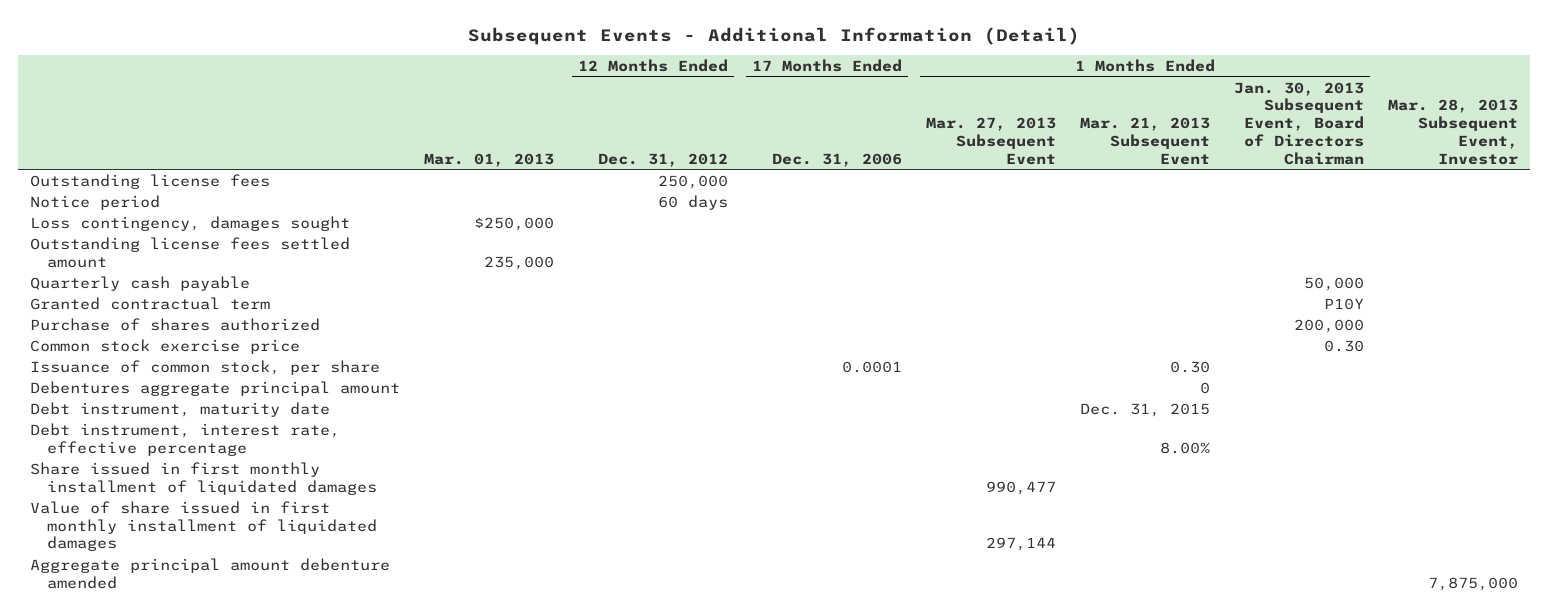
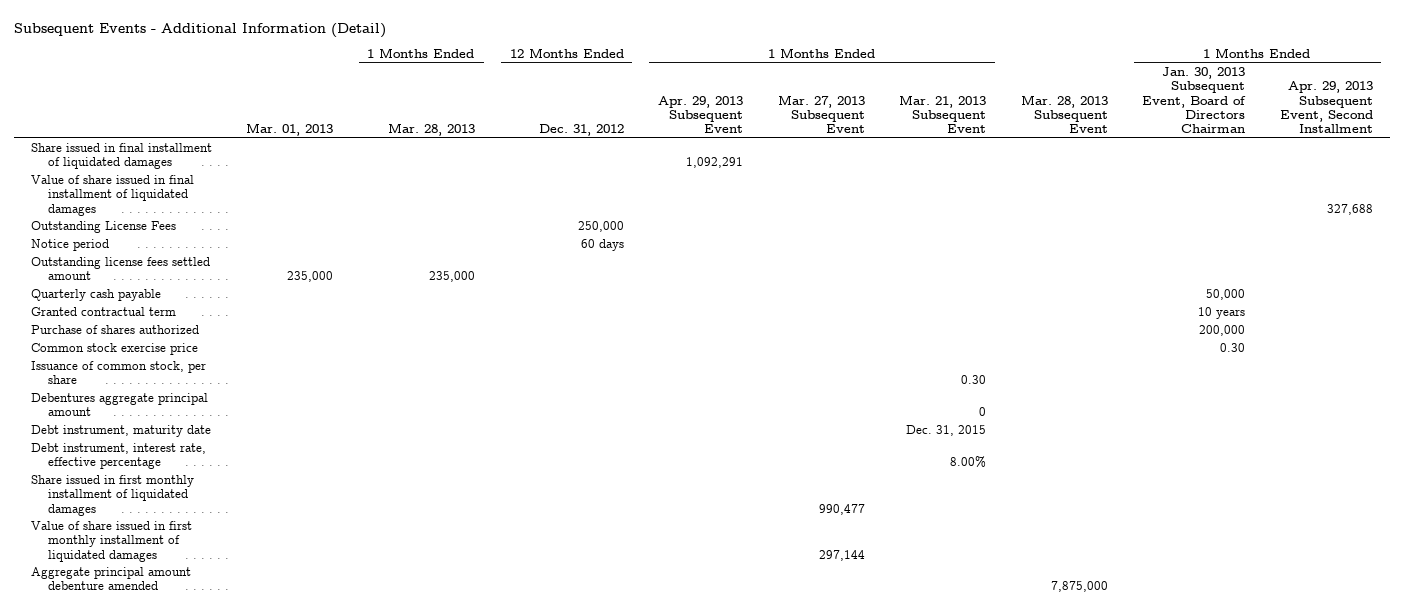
- | Mar. 01, 2013 | 12 Months Ended Dec. 31, 2012 | 17 Months Ended Dec. 31, 2006 | 1 Months Ended Mar. 27, 2013 Subsequent Event | 1 Months Ended Mar. 21, 2013 Subsequent Event | 1 Months Ended Jan. 30, 2013 Subsequent Event, Board of Directors Chairman | Mar. 28, 2013 Subsequent Event, Investor
+ | Mar. 01, 2013 | 1 Months Ended Mar. 28, 2013 | 12 Months Ended Dec. 31, 2012 | 1 Months Ended Apr. 29, 2013 Subsequent Event | 1 Months Ended Mar. 27, 2013 Subsequent Event | 1 Months Ended Mar. 21, 2013 Subsequent Event | Mar. 28, 2013 Subsequent Event | 1 Months Ended Jan. 30, 2013 Subsequent Event, Board of Directors Chairman | 1 Months Ended Apr. 29, 2013 Subsequent Event, Second Installment
- Outstanding license fees | | 250,000 | | | | |
+ Share issued in final installment of liquidated damages | | | | 1,092,291 | | | | |
+ Value of share issued in final installment of liquidated damages | | | | | | | | | 327,688
+ Outstanding License Fees | | | 250,000 | | | | | |
- Loss contingency, damages sought | $250,000 | | | | | |
- Granted contractual term | | | | | | P10Y |
+ Granted contractual term | | | | | | | | 10 years |

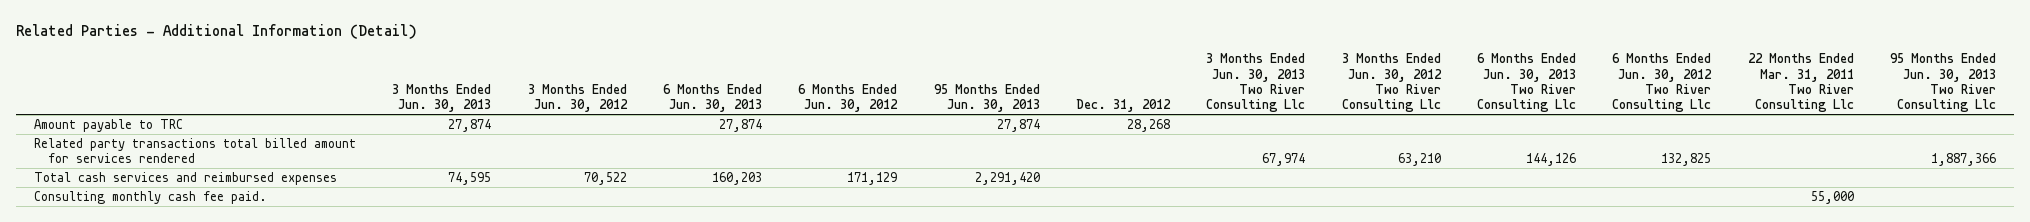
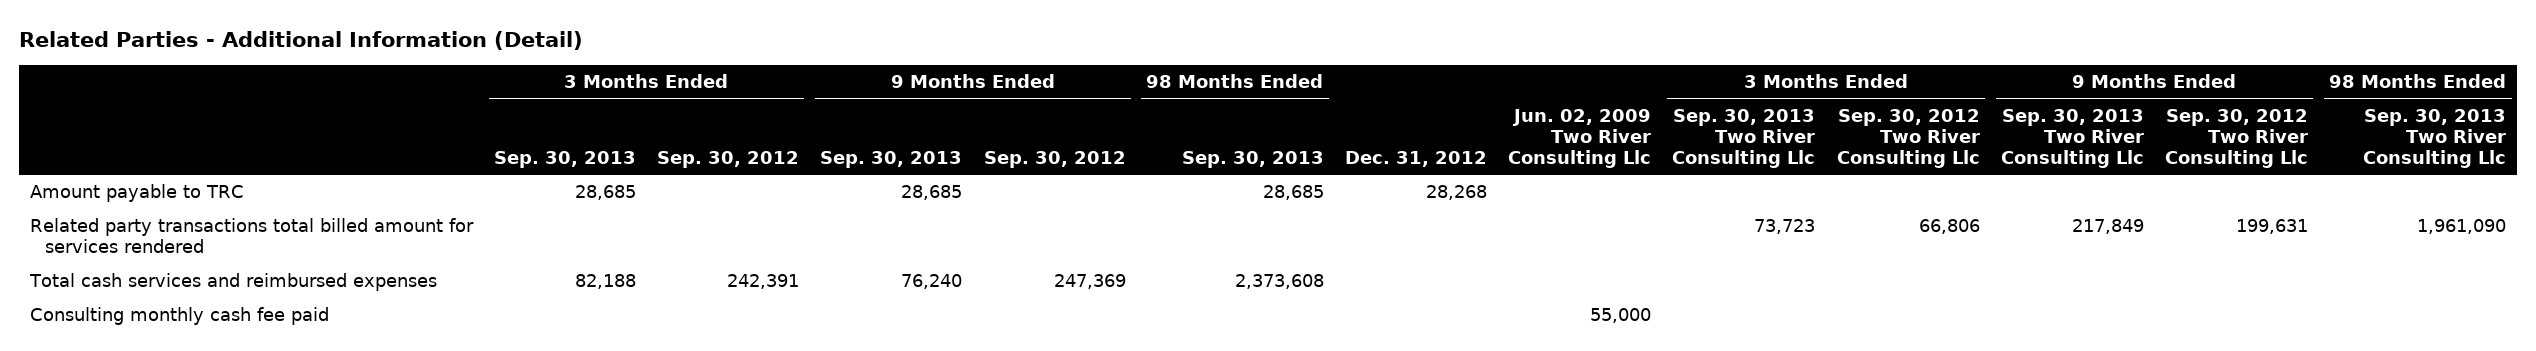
- | 3 Months Ended Jun. 30, 2013 | 3 Months Ended Jun. 30, 2012 | 6 Months Ended Jun. 30, 2013 | 6 Months Ended Jun. 30, 2012 | 95 Months Ended Jun. 30, 2013 | Dec. 31, 2012 | 3 Months Ended Jun. 30, 2013 Two River Consulting Llc | 3 Months Ended Jun. 30, 2012 Two River Consulting Llc | 6 Months Ended Jun. 30, 2013 Two River Consulting Llc | 6 Months Ended Jun. 30, 2012 Two River Consulting Llc | 22 Months Ended Mar. 31, 2011 Two River Consulting Llc | 95 Months Ended Jun. 30, 2013 Two River Consulting Llc
+ | 3 Months Ended Sep. 30, 2013 | 3 Months Ended Sep. 30, 2012 | 9 Months Ended Sep. 30, 2013 | 9 Months Ended Sep. 30, 2012 | 98 Months Ended Sep. 30, 2013 | Dec. 31, 2012 | Jun. 02, 2009 Two River Consulting Llc | 3 Months Ended Sep. 30, 2013 Two River Consulting Llc | 3 Months Ended Sep. 30, 2012 Two River Consulting Llc | 9 Months Ended Sep. 30, 2013 Two River Consulting Llc | 9 Months Ended Sep. 30, 2012 Two River Consulting Llc | 98 Months Ended Sep. 30, 2013 Two River Consulting Llc
- Consulting monthly cash fee paid. | | | | | | | | | | | 55,000 |
+ Consulting monthly cash fee paid | | | | | | | 55,000 | | | | |

